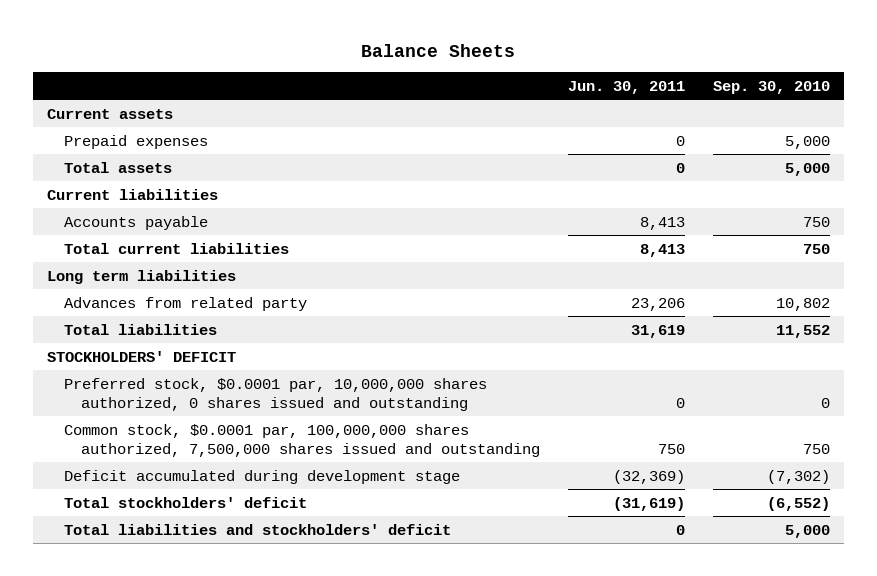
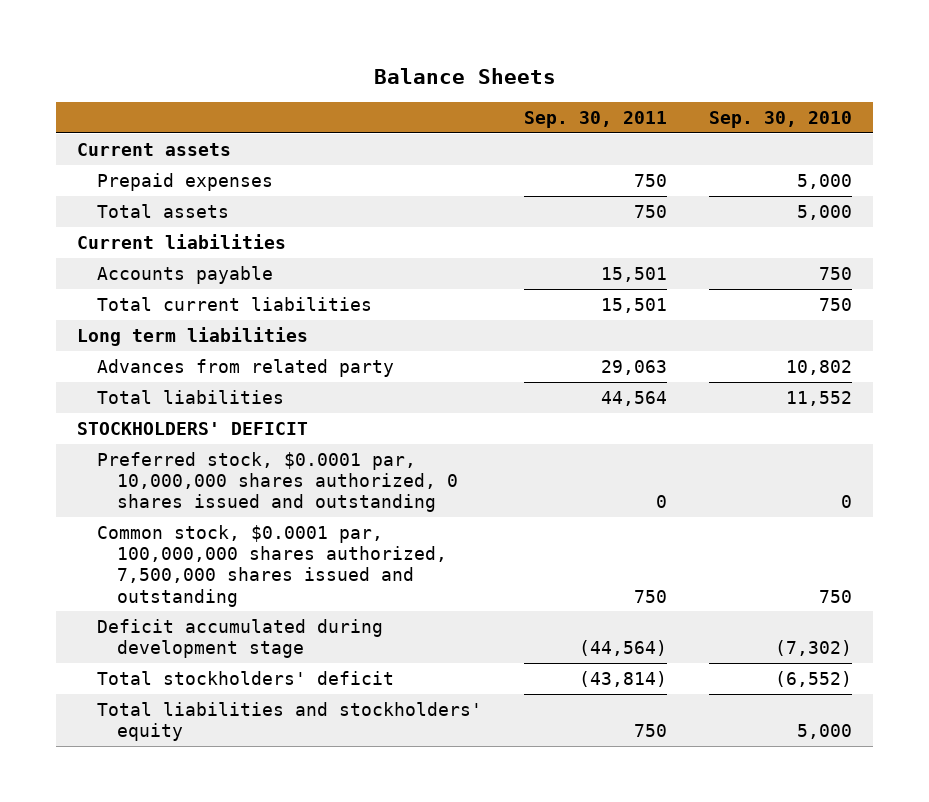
- | Jun. 30, 2011 | Sep. 30, 2010
+ | Sep. 30, 2011 | Sep. 30, 2010
- Total liabilities and stockholders' deficit | 0 | 5,000
+ Total liabilities and stockholders' equity | 750 | 5,000

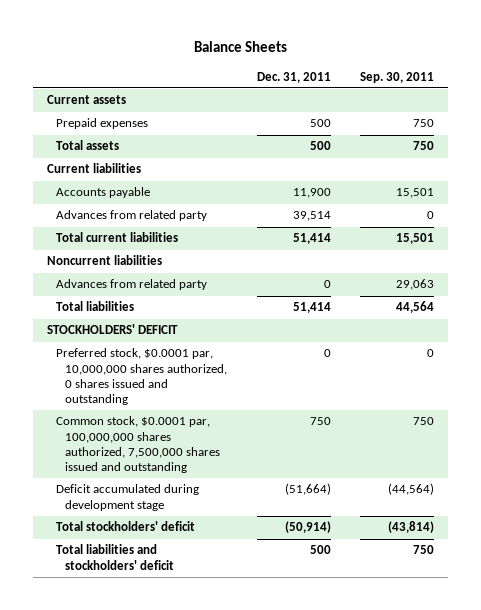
- | Sep. 30, 2011 | Sep. 30, 2010
+ | Dec. 31, 2011 | Sep. 30, 2011
+ Advances from related party | 39,514 | 0
- Long term liabilities
+ Noncurrent liabilities
- Total liabilities and stockholders' equity | 750 | 5,000
+ Total liabilities and stockholders' deficit | 500 | 750

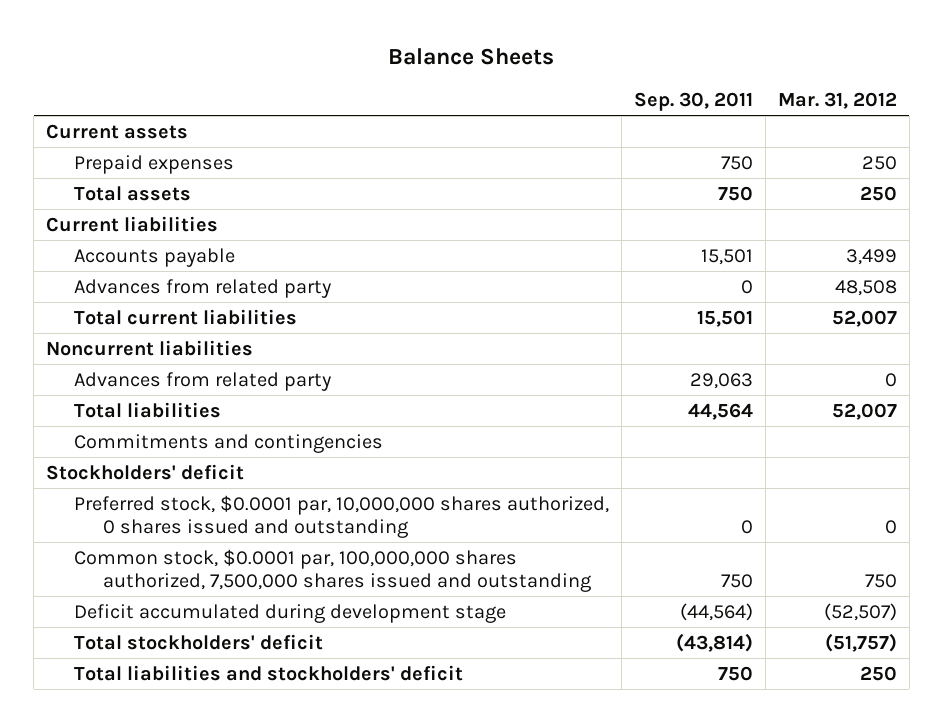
- | Dec. 31, 2011 | Sep. 30, 2011
+ | Sep. 30, 2011 | Mar. 31, 2012
- STOCKHOLDERS' DEFICIT
+ Commitments and contingencies
+ Stockholders' deficit

